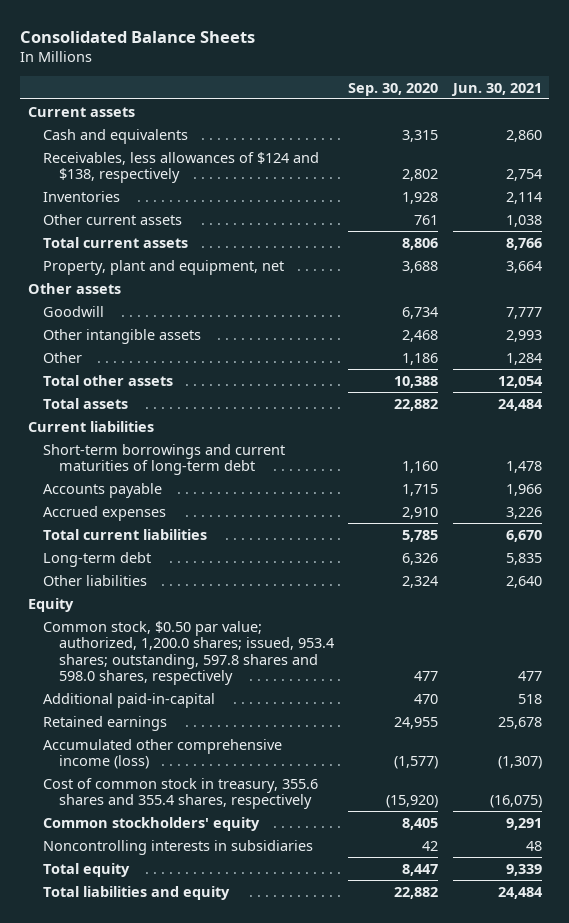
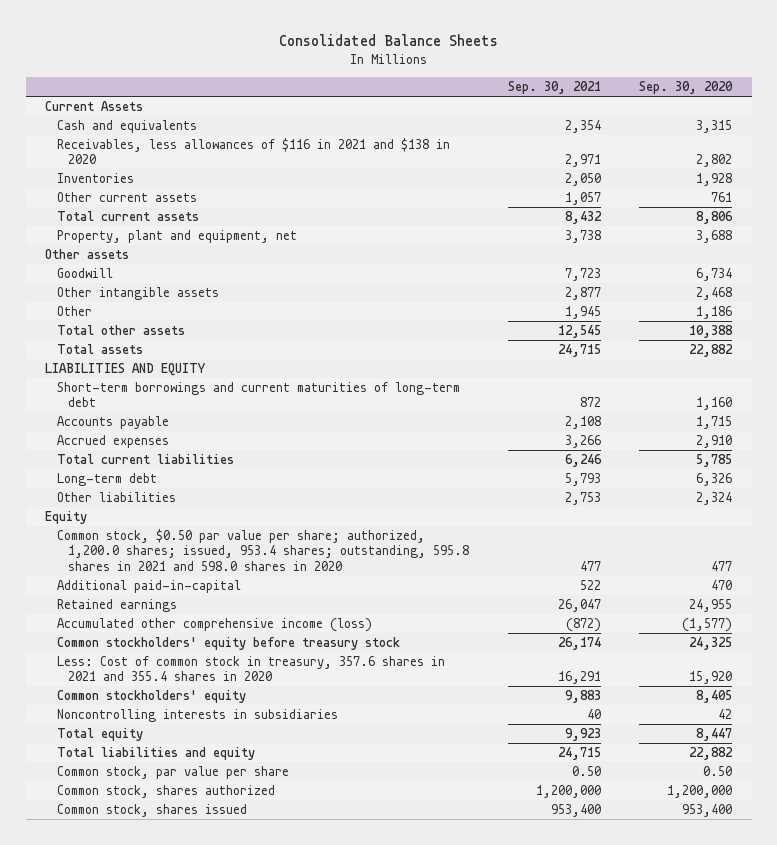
- | Sep. 30, 2020 | Jun. 30, 2021
+ | Sep. 30, 2021 | Sep. 30, 2020
- Current assets
+ Current Assets
- Receivables, less allowances of $124 and $138, respectively | 2,802 | 2,754
+ Receivables, less allowances of $116 in 2021 and $138 in 2020 | 2,971 | 2,802
- Current liabilities
+ LIABILITIES AND EQUITY
- Common stock, $0.50 par value; authorized, 1,200.0 shares; issued, 953.4 shares; outstanding, 597.8 shares and 598.0 shares, respectively | 477 | 477
+ Common stock, $0.50 par value per share; authorized, 1,200.0 shares; issued, 953.4 shares; outstanding, 595.8 shares in 2021 and 598.0 shares in 2020 | 477 | 477
- Cost of common stock in treasury, 355.6 shares and 355.4 shares, respectively | (15,920) | (16,075)
+ Common stockholders' equity before treasury stock | 26,174 | 24,325
+ Less: Cost of common stock in treasury, 357.6 shares in 2021 and 355.4 shares in 2020 | 16,291 | 15,920
+ Common stock, par value per share | 0.50 | 0.50
+ Common stock, shares authorized | 1,200,000 | 1,200,000
+ Common stock, shares issued | 953,400 | 953,400

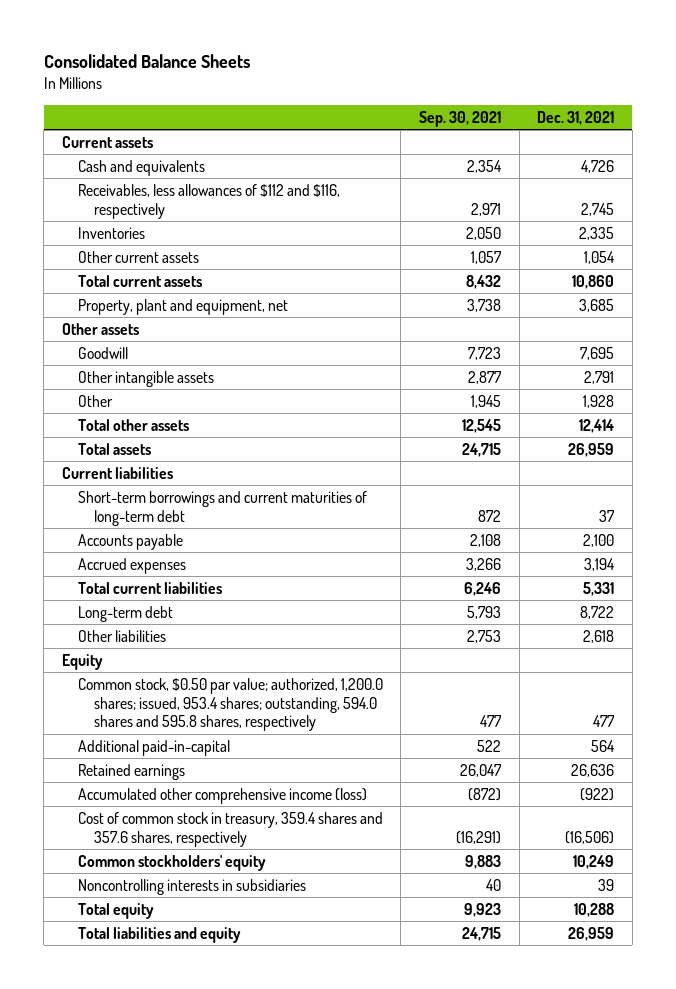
- | Sep. 30, 2021 | Sep. 30, 2020
+ | Sep. 30, 2021 | Dec. 31, 2021
- Current Assets
+ Current assets
- Receivables, less allowances of $116 in 2021 and $138 in 2020 | 2,971 | 2,802
+ Receivables, less allowances of $112 and $116, respectively | 2,971 | 2,745
- LIABILITIES AND EQUITY
+ Current liabilities
- Common stock, $0.50 par value per share; authorized, 1,200.0 shares; issued, 953.4 shares; outstanding, 595.8 shares in 2021 and 598.0 shares in 2020 | 477 | 477
+ Common stock, $0.50 par value; authorized, 1,200.0 shares; issued, 953.4 shares; outstanding, 594.0 shares and 595.8 shares, respectively | 477 | 477
- Common stockholders' equity before treasury stock | 26,174 | 24,325
- Less: Cost of common stock in treasury, 357.6 shares in 2021 and 355.4 shares in 2020 | 16,291 | 15,920
+ Cost of common stock in treasury, 359.4 shares and 357.6 shares, respectively | (16,291) | (16,506)
- Common stock, par value per share | 0.50 | 0.50
- Common stock, shares authorized | 1,200,000 | 1,200,000
- Common stock, shares issued | 953,400 | 953,400

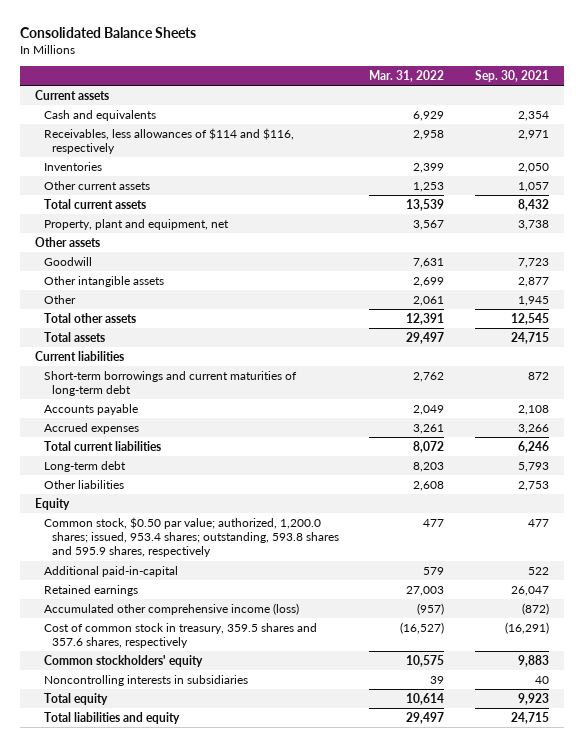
- | Sep. 30, 2021 | Dec. 31, 2021
+ | Mar. 31, 2022 | Sep. 30, 2021
- Receivables, less allowances of $112 and $116, respectively | 2,971 | 2,745
+ Receivables, less allowances of $114 and $116, respectively | 2,958 | 2,971
- Common stock, $0.50 par value; authorized, 1,200.0 shares; issued, 953.4 shares; outstanding, 594.0 shares and 595.8 shares, respectively | 477 | 477
+ Common stock, $0.50 par value; authorized, 1,200.0 shares; issued, 953.4 shares; outstanding, 593.8 shares and 595.9 shares, respectively | 477 | 477
- Cost of common stock in treasury, 359.4 shares and 357.6 shares, respectively | (16,291) | (16,506)
+ Cost of common stock in treasury, 359.5 shares and 357.6 shares, respectively | (16,527) | (16,291)

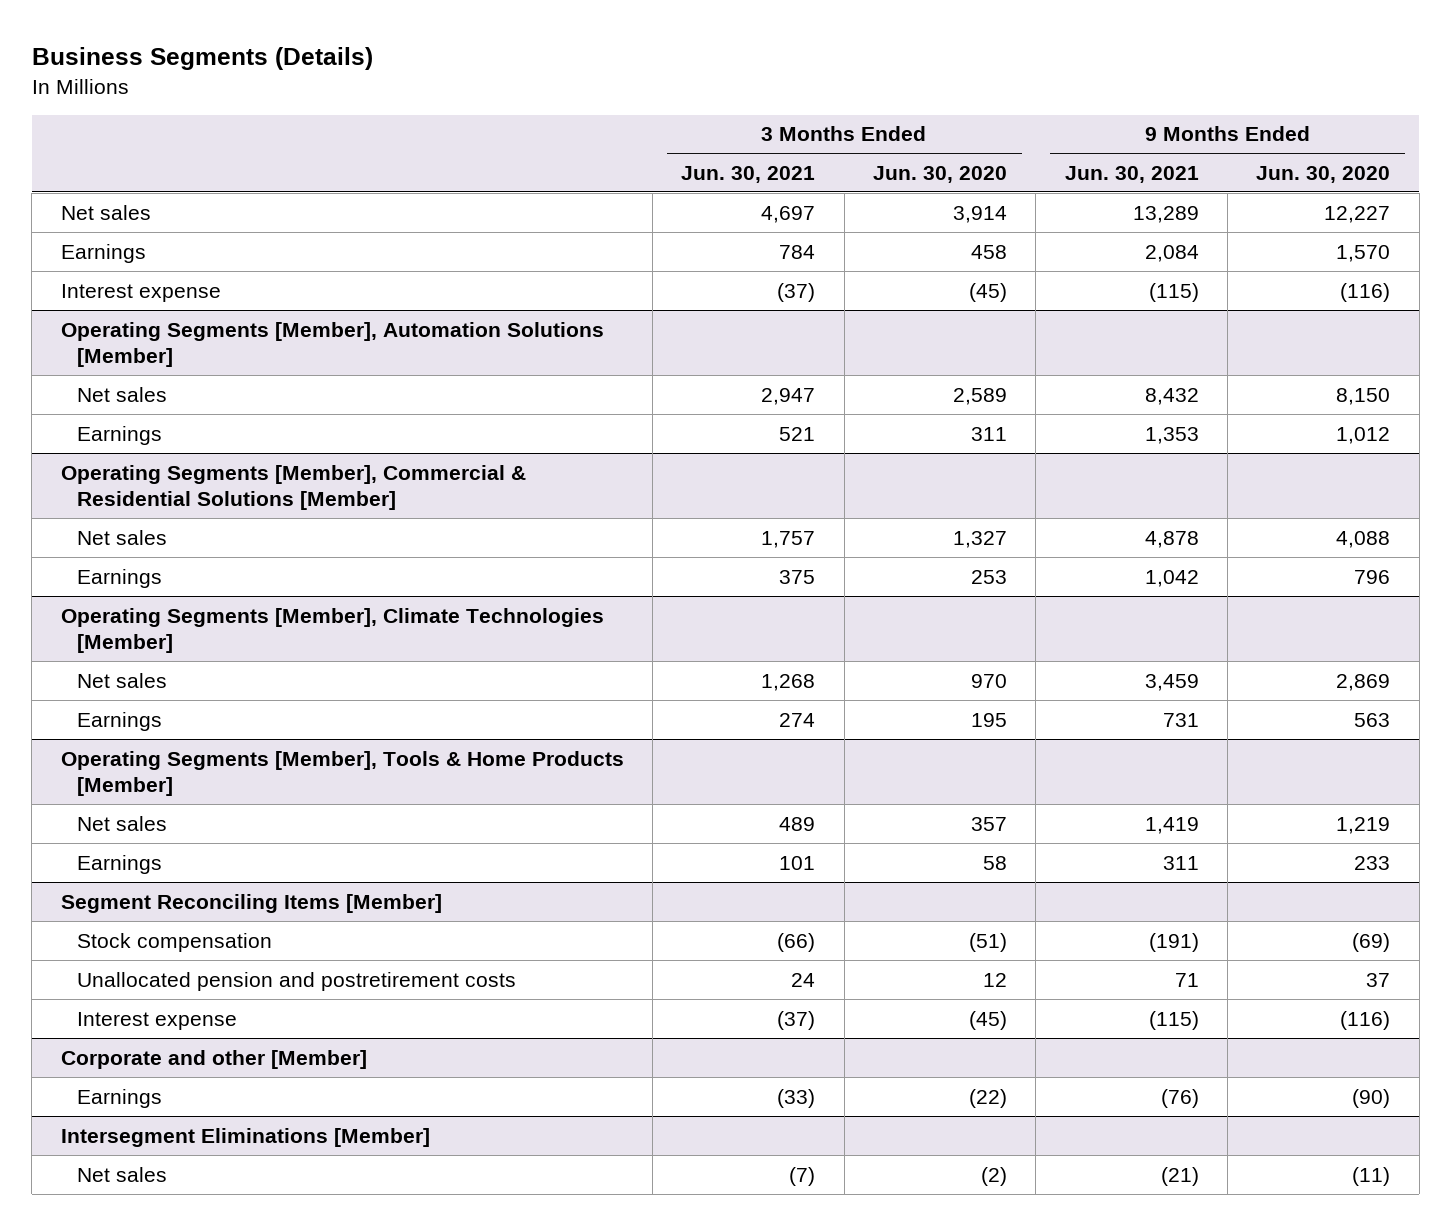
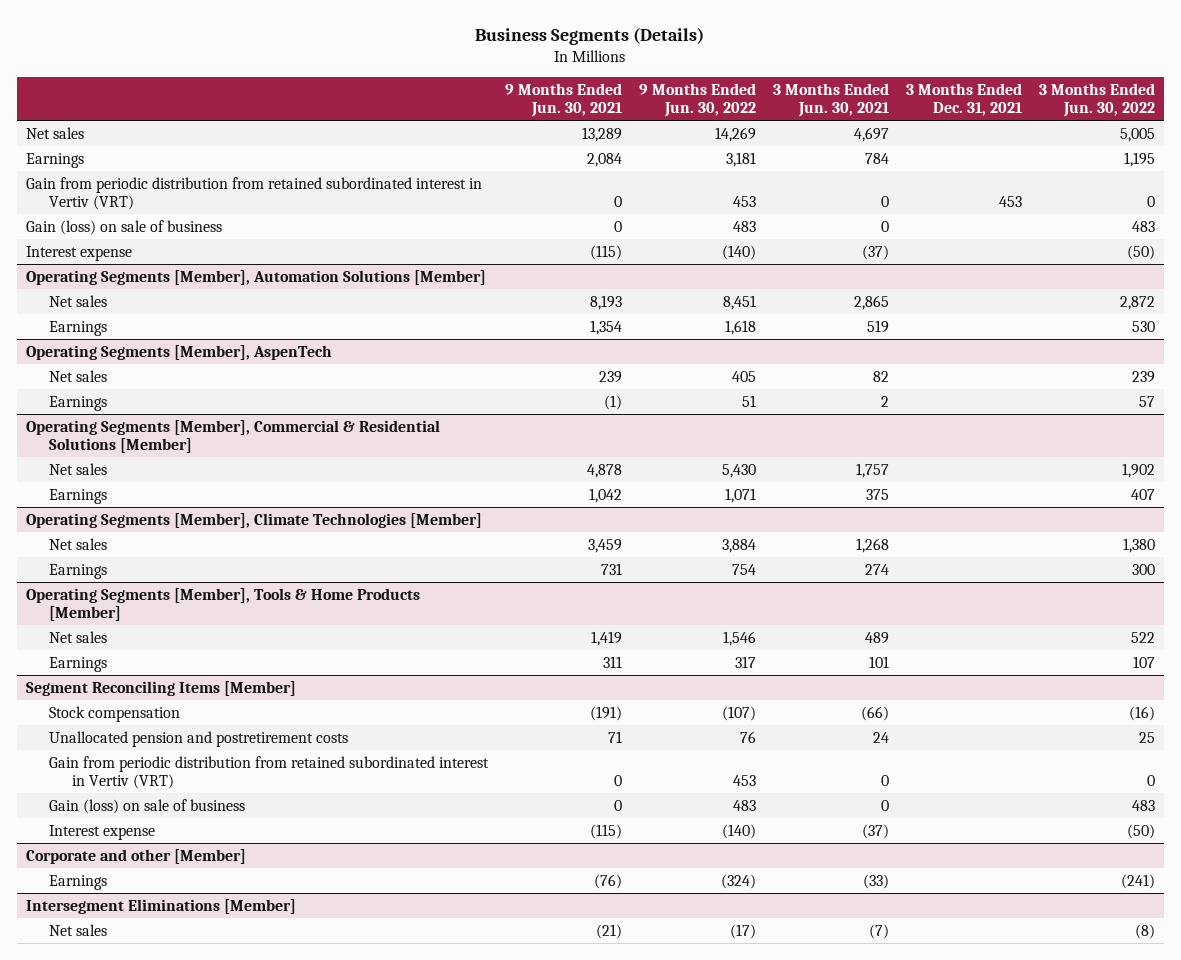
- | 3 Months Ended Jun. 30, 2021 | 3 Months Ended Jun. 30, 2020 | 9 Months Ended Jun. 30, 2021 | 9 Months Ended Jun. 30, 2020
+ | 9 Months Ended Jun. 30, 2021 | 9 Months Ended Jun. 30, 2022 | 3 Months Ended Jun. 30, 2021 | 3 Months Ended Dec. 31, 2021 | 3 Months Ended Jun. 30, 2022
+ Gain from periodic distribution from retained subordinated interest in Vertiv (VRT) | 0 | 453 | 0 | 453 | 0
+ Gain (loss) on sale of business | 0 | 483 | 0 | | 483
@ Operating Segments [Member], Automation Solutions [Member]
- Net sales | 2,947 | 2,589 | 8,432 | 8,150
- Earnings | 521 | 311 | 1,353 | 1,012
+ Net sales | 8,193 | 8,451 | 2,865 | | 2,872
+ Earnings | 1,354 | 1,618 | 519 | | 530
+ Operating Segments [Member], AspenTech
+ Net sales | 239 | 405 | 82 | | 239
+ Earnings | (1) | 51 | 2 | | 57
@ Segment Reconciling Items [Member]
+ Gain from periodic distribution from retained subordinated interest in Vertiv (VRT) | 0 | 453 | 0 | | 0
+ Gain (loss) on sale of business | 0 | 483 | 0 | | 483

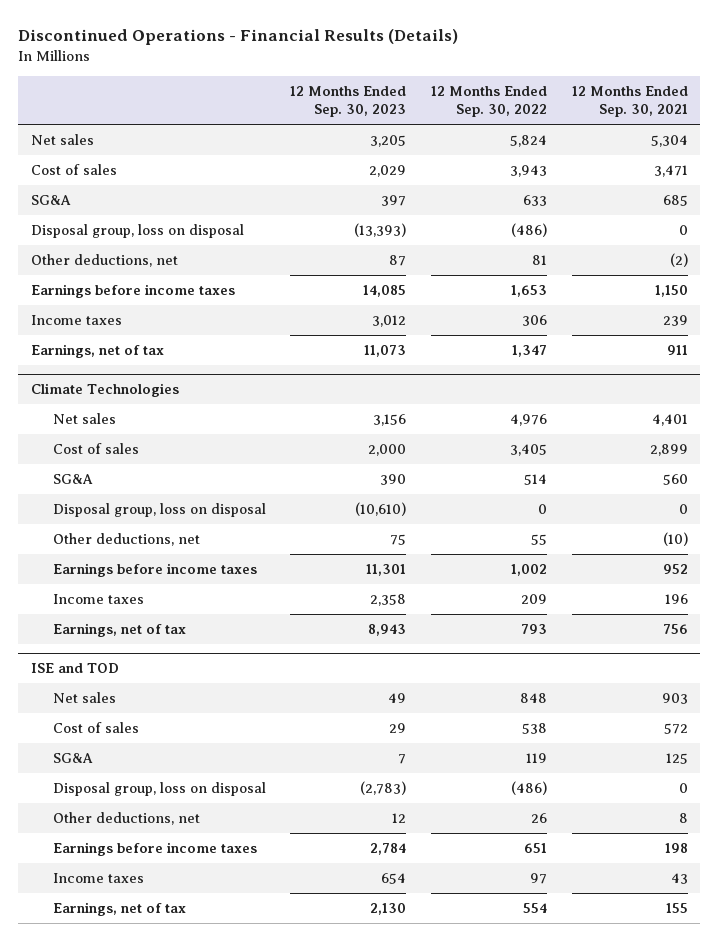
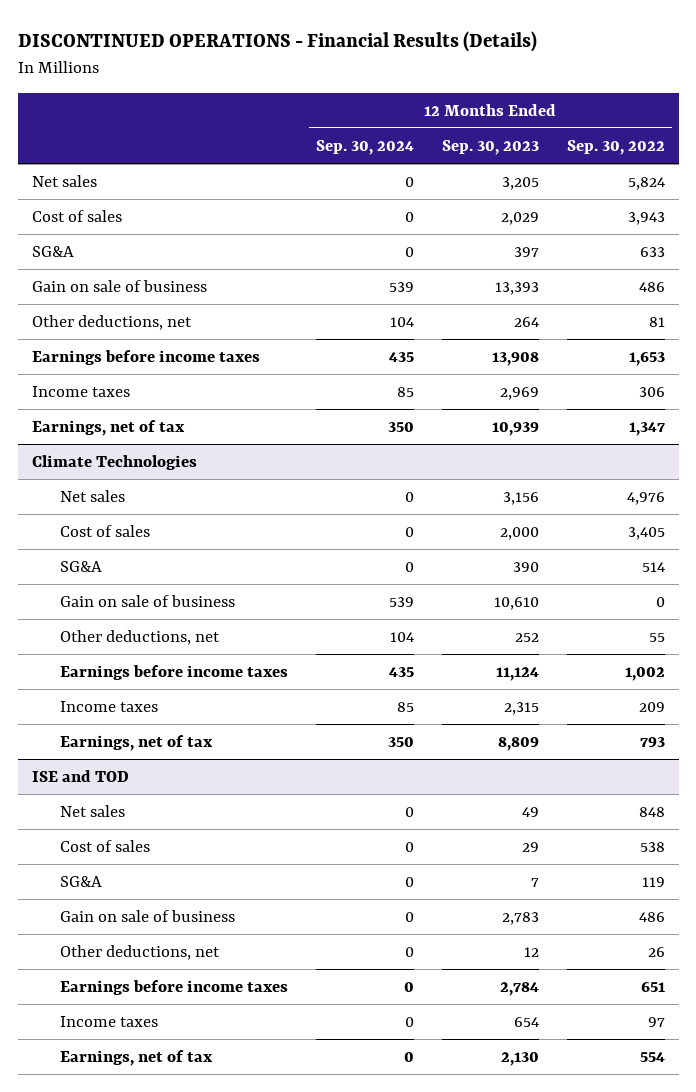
- Discontinued Operations - Financial Results (Details)
+ DISCONTINUED OPERATIONS - Financial Results (Details)
- | 12 Months Ended Sep. 30, 2023 | 12 Months Ended Sep. 30, 2022 | 12 Months Ended Sep. 30, 2021
+ | 12 Months Ended Sep. 30, 2024 | 12 Months Ended Sep. 30, 2023 | 12 Months Ended Sep. 30, 2022
- Disposal group, loss on disposal | (13,393) | (486) | 0
- Other deductions, net | 87 | 81 | (2)
- Earnings before income taxes | 14,085 | 1,653 | 1,150
- Income taxes | 3,012 | 306 | 239
- Earnings, net of tax | 11,073 | 1,347 | 911
+ Gain on sale of business | 539 | 13,393 | 486
+ Other deductions, net | 104 | 264 | 81
+ Earnings before income taxes | 435 | 13,908 | 1,653
+ Income taxes | 85 | 2,969 | 306
+ Earnings, net of tax | 350 | 10,939 | 1,347
@ Climate Technologies
- Disposal group, loss on disposal | (10,610) | 0 | 0
- Other deductions, net | 75 | 55 | (10)
- Earnings before income taxes | 11,301 | 1,002 | 952
- Income taxes | 2,358 | 209 | 196
- Earnings, net of tax | 8,943 | 793 | 756
+ Gain on sale of business | 539 | 10,610 | 0
+ Other deductions, net | 104 | 252 | 55
+ Earnings before income taxes | 435 | 11,124 | 1,002
+ Income taxes | 85 | 2,315 | 209
+ Earnings, net of tax | 350 | 8,809 | 793
@ ISE and TOD
- Disposal group, loss on disposal | (2,783) | (486) | 0
+ Gain on sale of business | 0 | 2,783 | 486

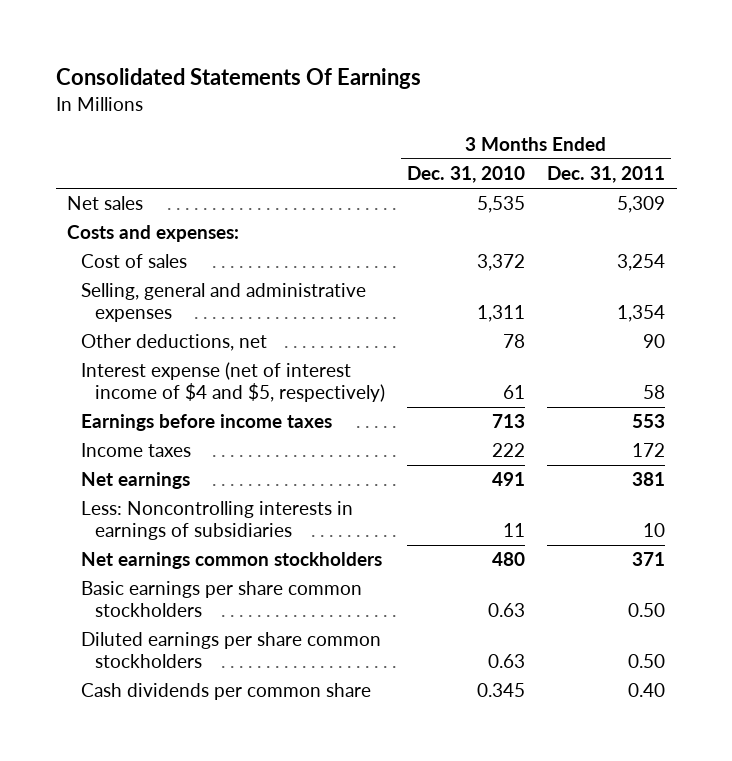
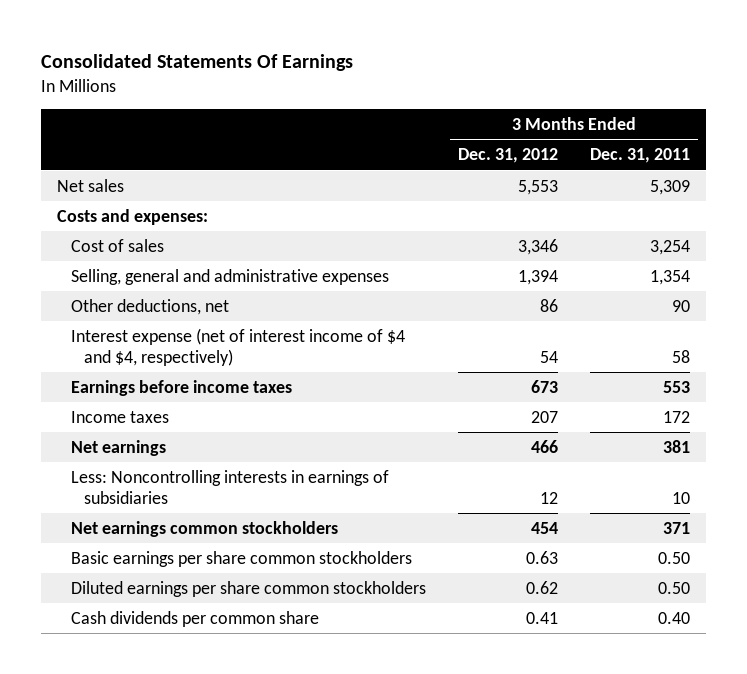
- | 3 Months Ended Dec. 31, 2010 | 3 Months Ended Dec. 31, 2011
+ | 3 Months Ended Dec. 31, 2012 | 3 Months Ended Dec. 31, 2011
- Interest expense (net of interest income of $4 and $5, respectively) | 61 | 58
+ Interest expense (net of interest income of $4 and $4, respectively) | 54 | 58

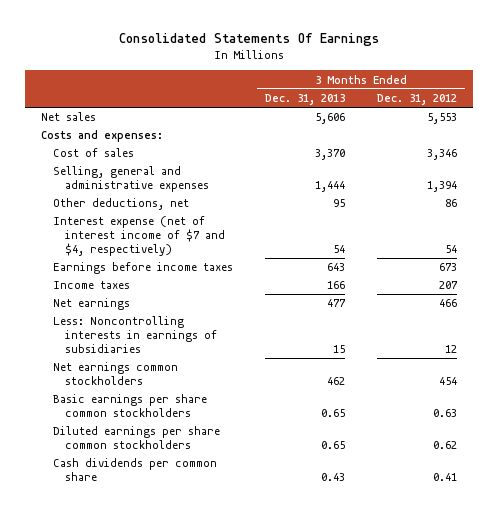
- | 3 Months Ended Dec. 31, 2012 | 3 Months Ended Dec. 31, 2011
+ | 3 Months Ended Dec. 31, 2013 | 3 Months Ended Dec. 31, 2012
- Interest expense (net of interest income of $4 and $4, respectively) | 54 | 58
+ Interest expense (net of interest income of $7 and $4, respectively) | 54 | 54

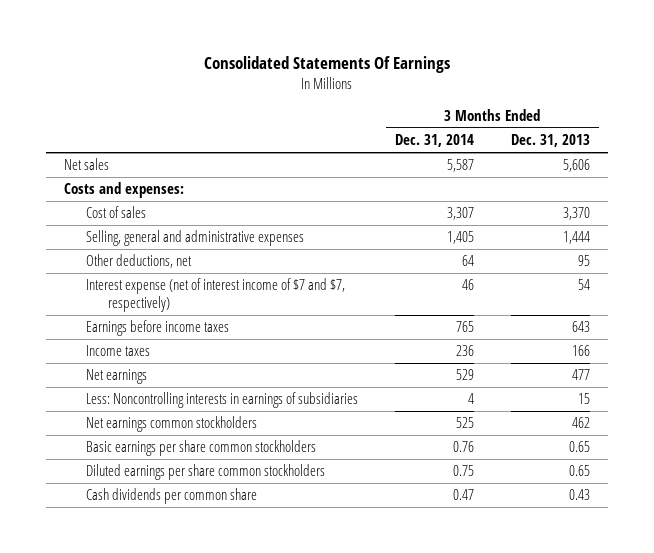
- | 3 Months Ended Dec. 31, 2013 | 3 Months Ended Dec. 31, 2012
+ | 3 Months Ended Dec. 31, 2014 | 3 Months Ended Dec. 31, 2013
- Interest expense (net of interest income of $7 and $4, respectively) | 54 | 54
+ Interest expense (net of interest income of $7 and $7, respectively) | 46 | 54

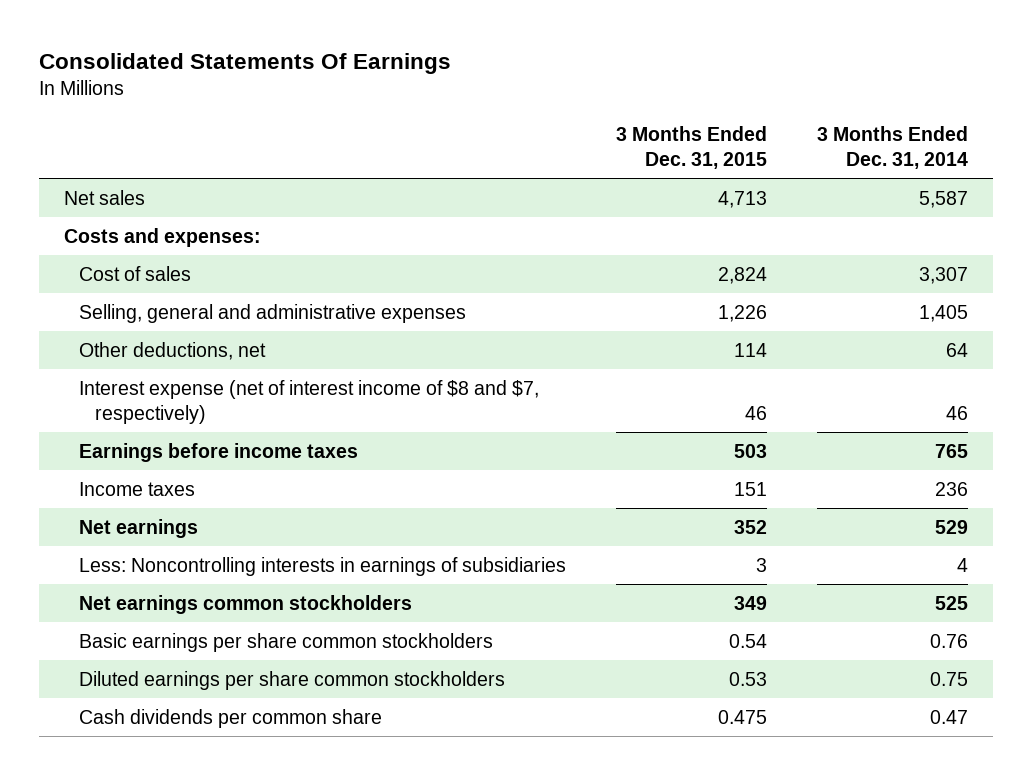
- | 3 Months Ended Dec. 31, 2014 | 3 Months Ended Dec. 31, 2013
+ | 3 Months Ended Dec. 31, 2015 | 3 Months Ended Dec. 31, 2014
- Interest expense (net of interest income of $7 and $7, respectively) | 46 | 54
+ Interest expense (net of interest income of $8 and $7, respectively) | 46 | 46

